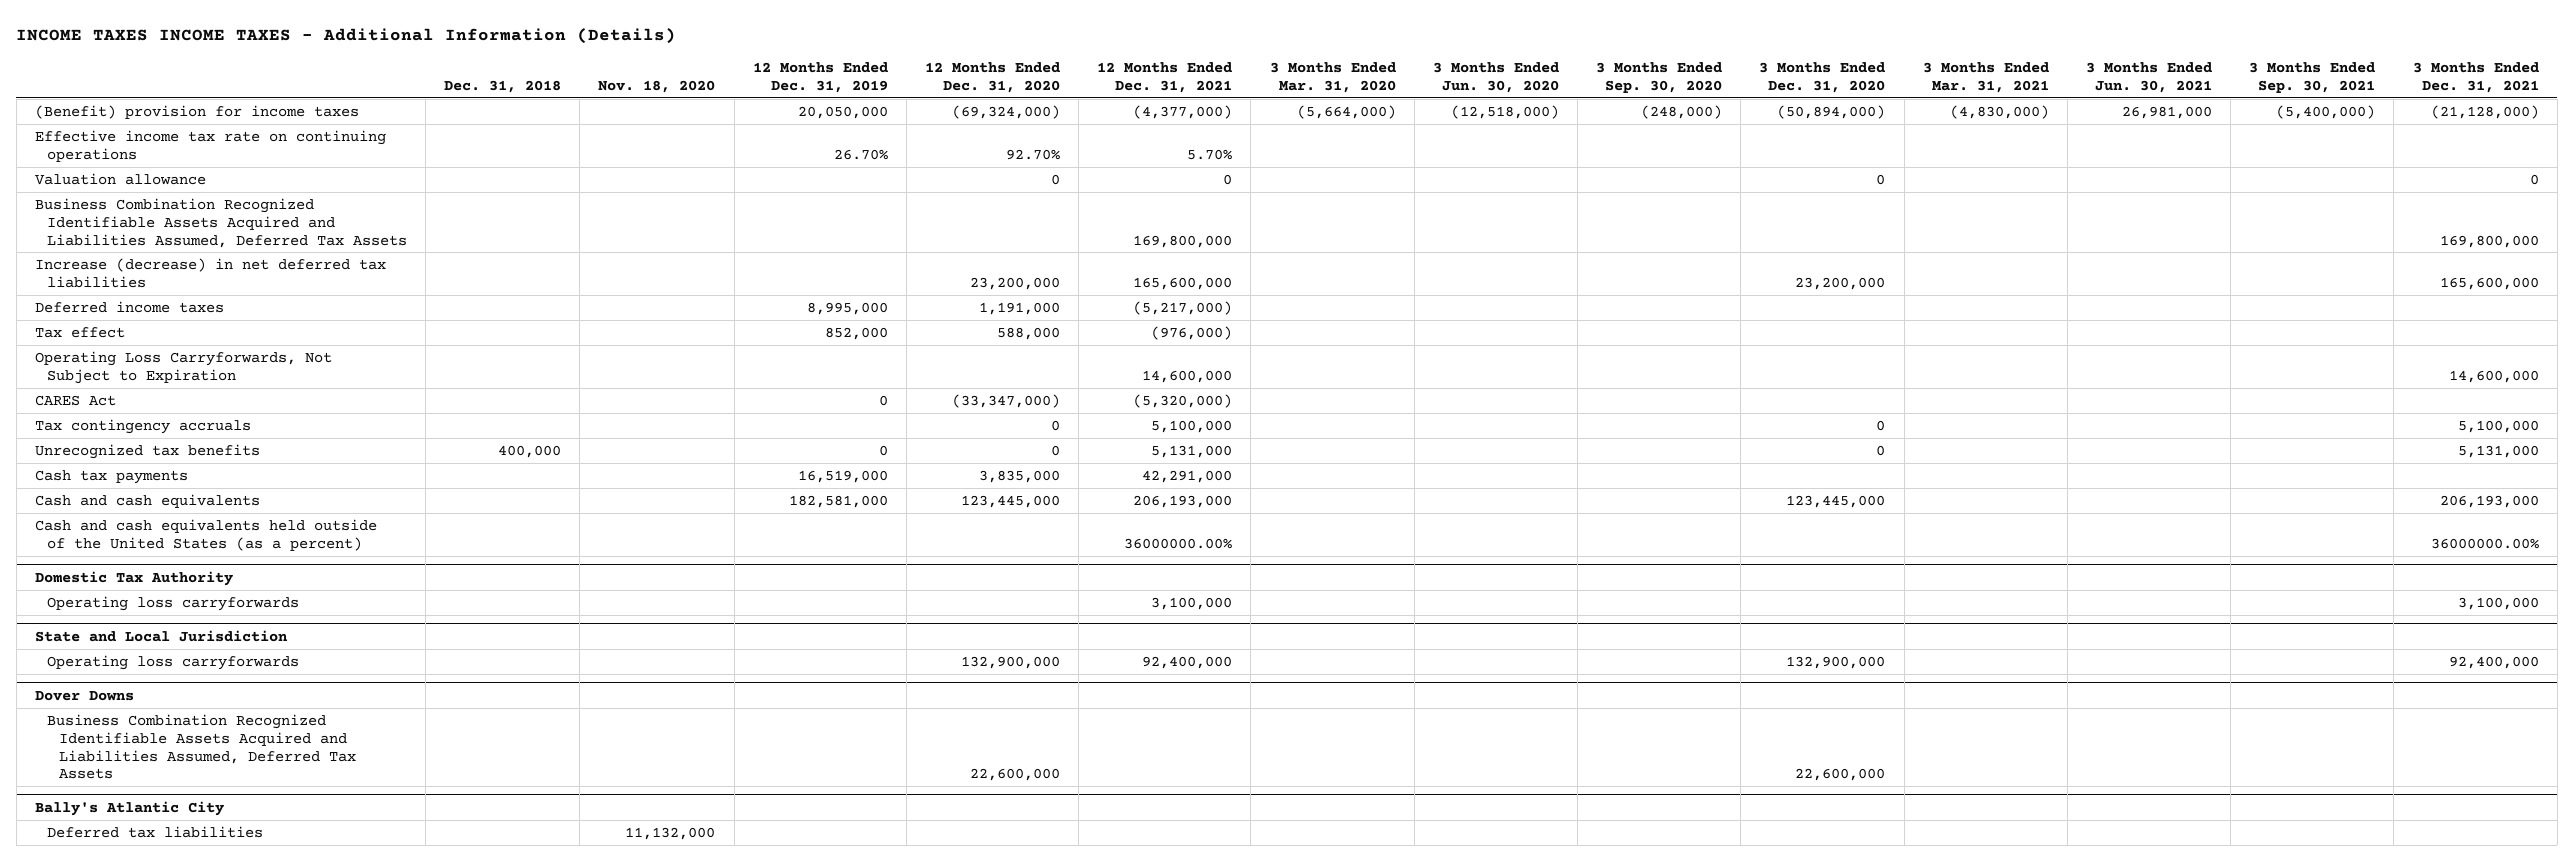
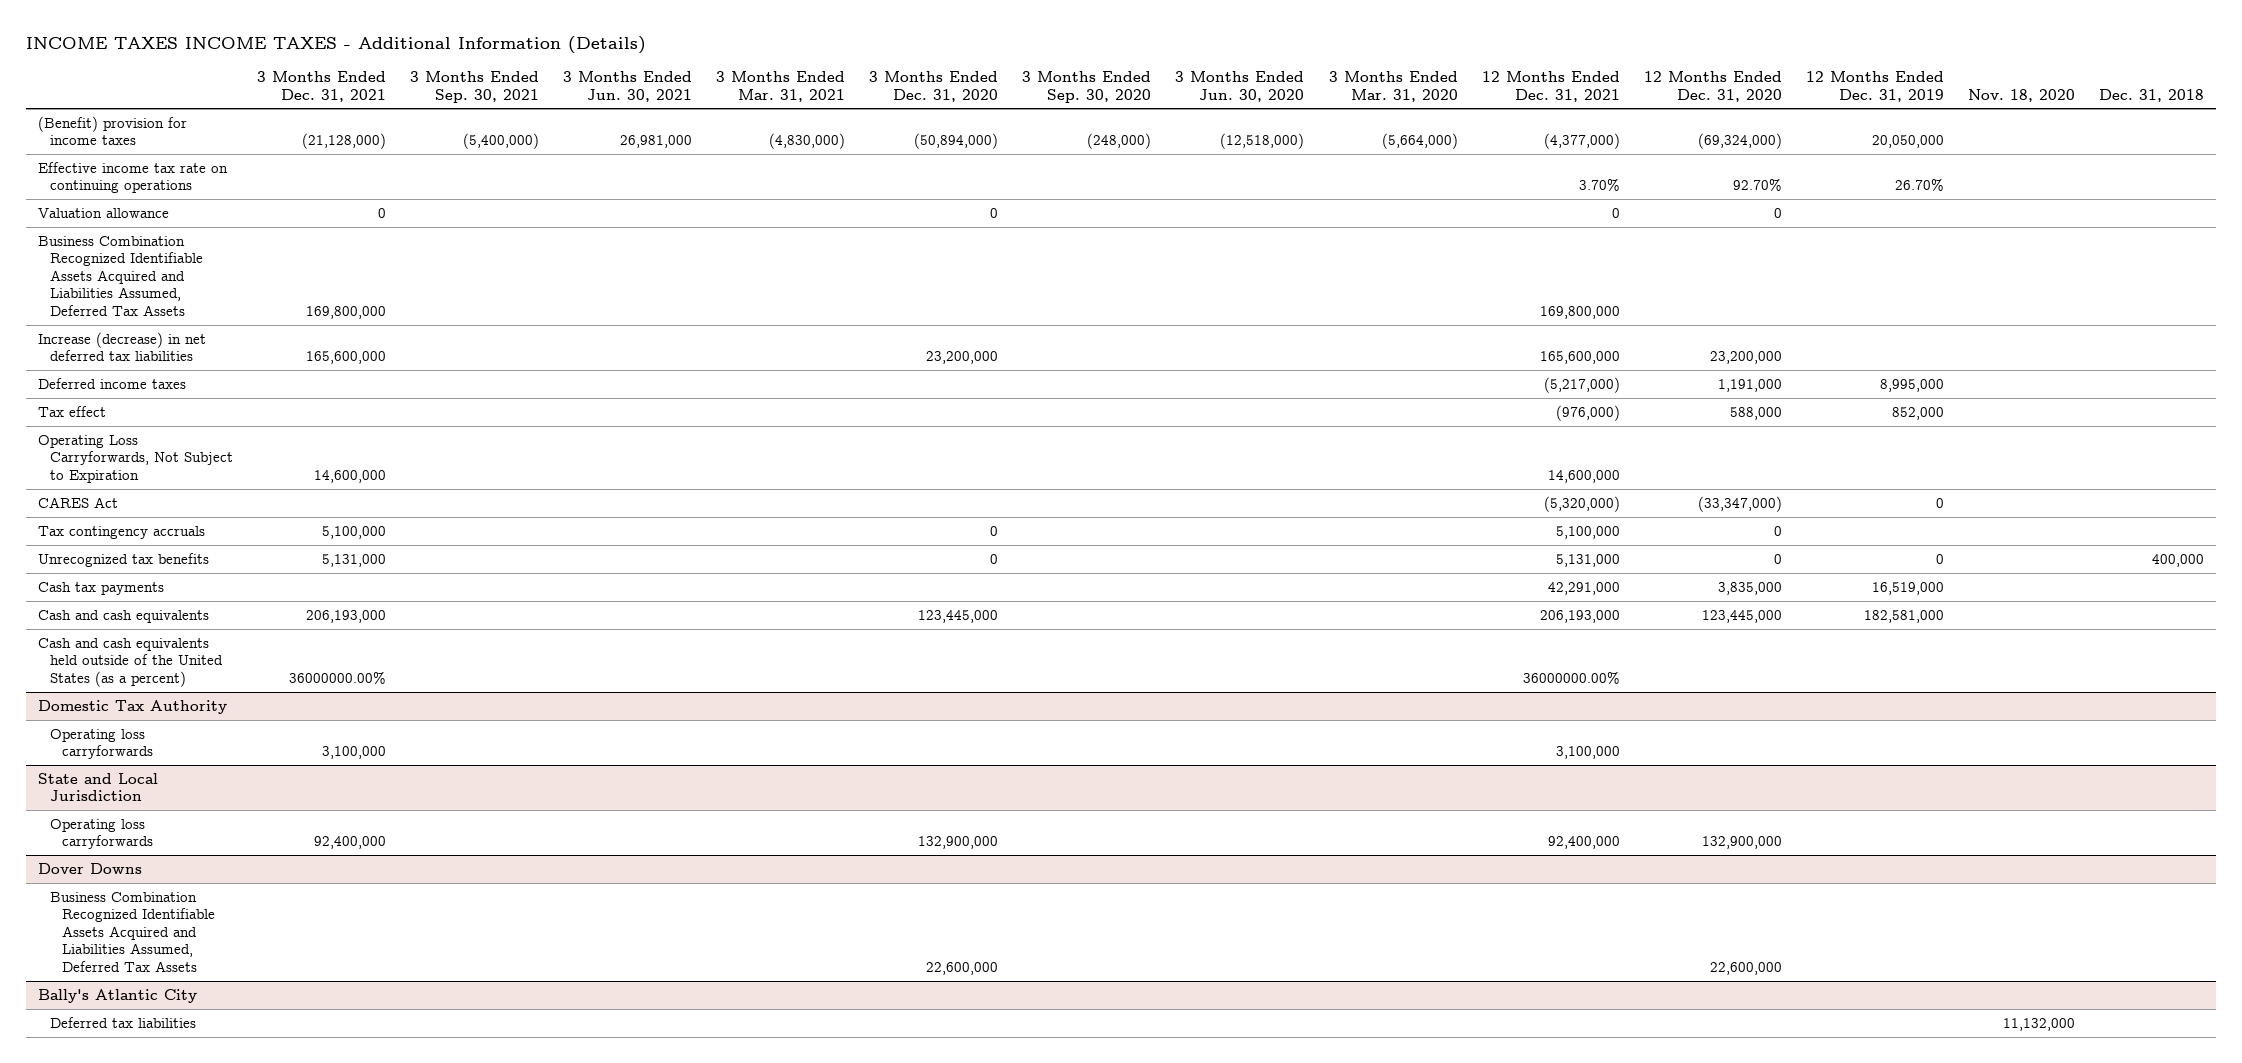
- | Dec. 31, 2018 | Nov. 18, 2020 | 12 Months Ended Dec. 31, 2019 | 12 Months Ended Dec. 31, 2020 | 12 Months Ended Dec. 31, 2021 | 3 Months Ended Mar. 31, 2020 | 3 Months Ended Jun. 30, 2020 | 3 Months Ended Sep. 30, 2020 | 3 Months Ended Dec. 31, 2020 | 3 Months Ended Mar. 31, 2021 | 3 Months Ended Jun. 30, 2021 | 3 Months Ended Sep. 30, 2021 | 3 Months Ended Dec. 31, 2021
+ | 3 Months Ended Dec. 31, 2021 | 3 Months Ended Sep. 30, 2021 | 3 Months Ended Jun. 30, 2021 | 3 Months Ended Mar. 31, 2021 | 3 Months Ended Dec. 31, 2020 | 3 Months Ended Sep. 30, 2020 | 3 Months Ended Jun. 30, 2020 | 3 Months Ended Mar. 31, 2020 | 12 Months Ended Dec. 31, 2021 | 12 Months Ended Dec. 31, 2020 | 12 Months Ended Dec. 31, 2019 | Nov. 18, 2020 | Dec. 31, 2018
- Effective income tax rate on continuing operations | | | 26.70% | 92.70% | 5.70% | | | | | | | |
+ Effective income tax rate on continuing operations | | | | | | | | | 3.70% | 92.70% | 26.70% | |

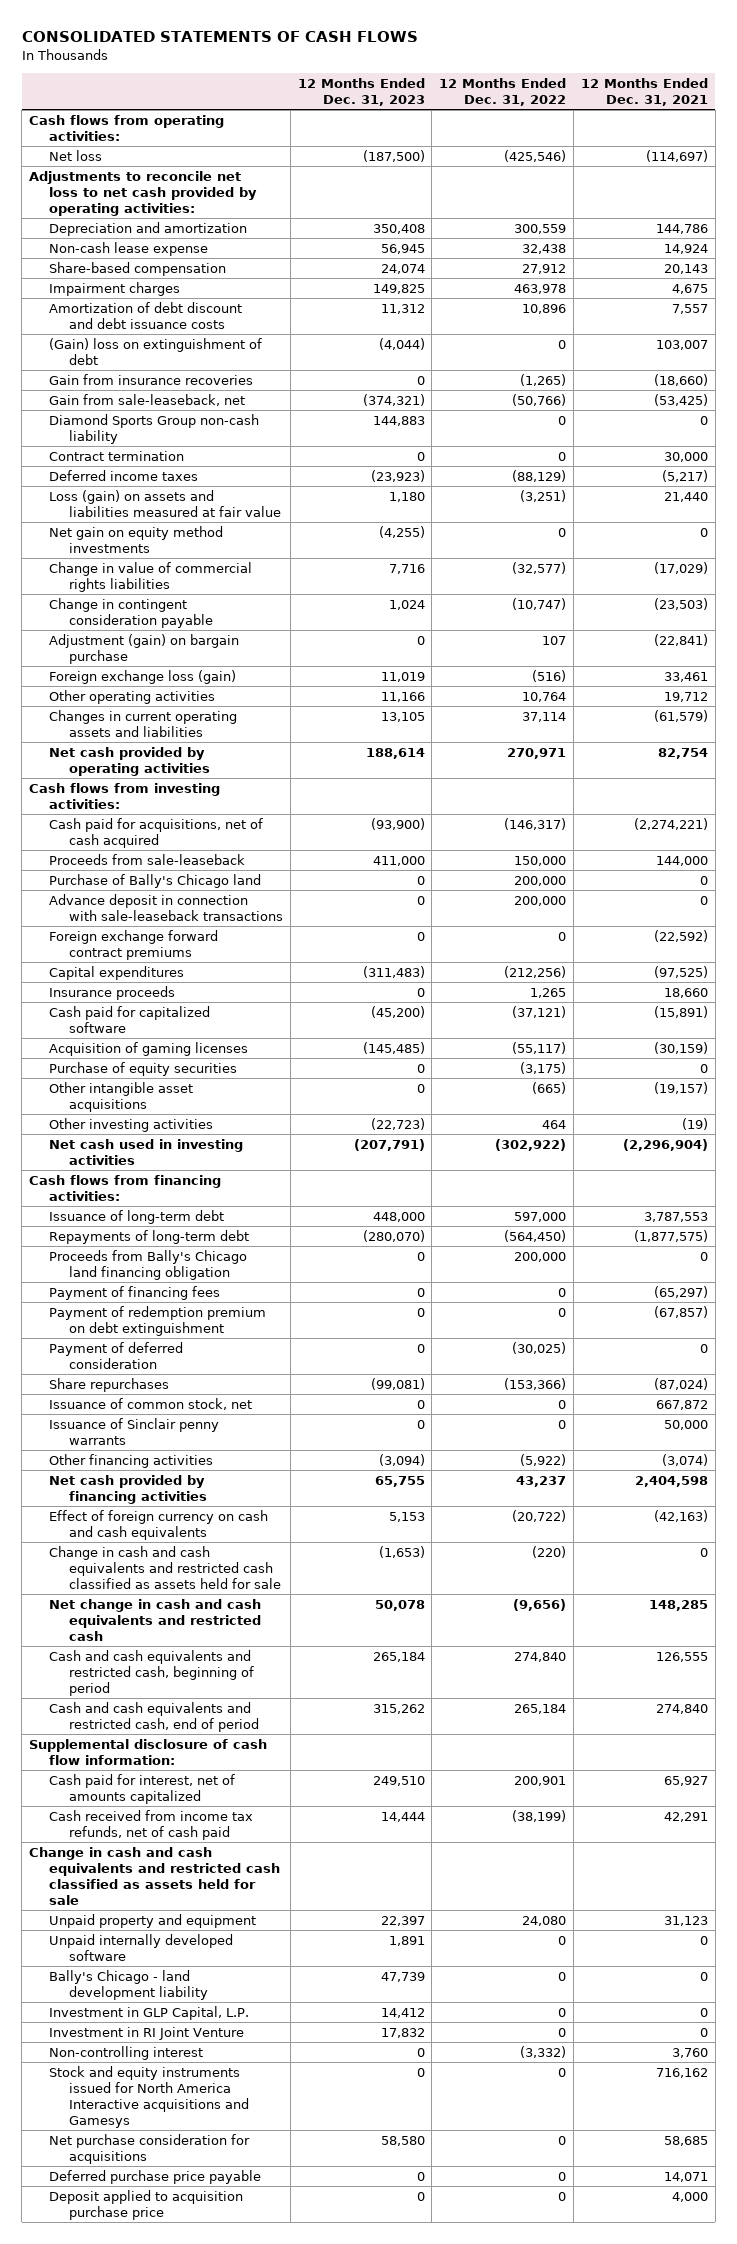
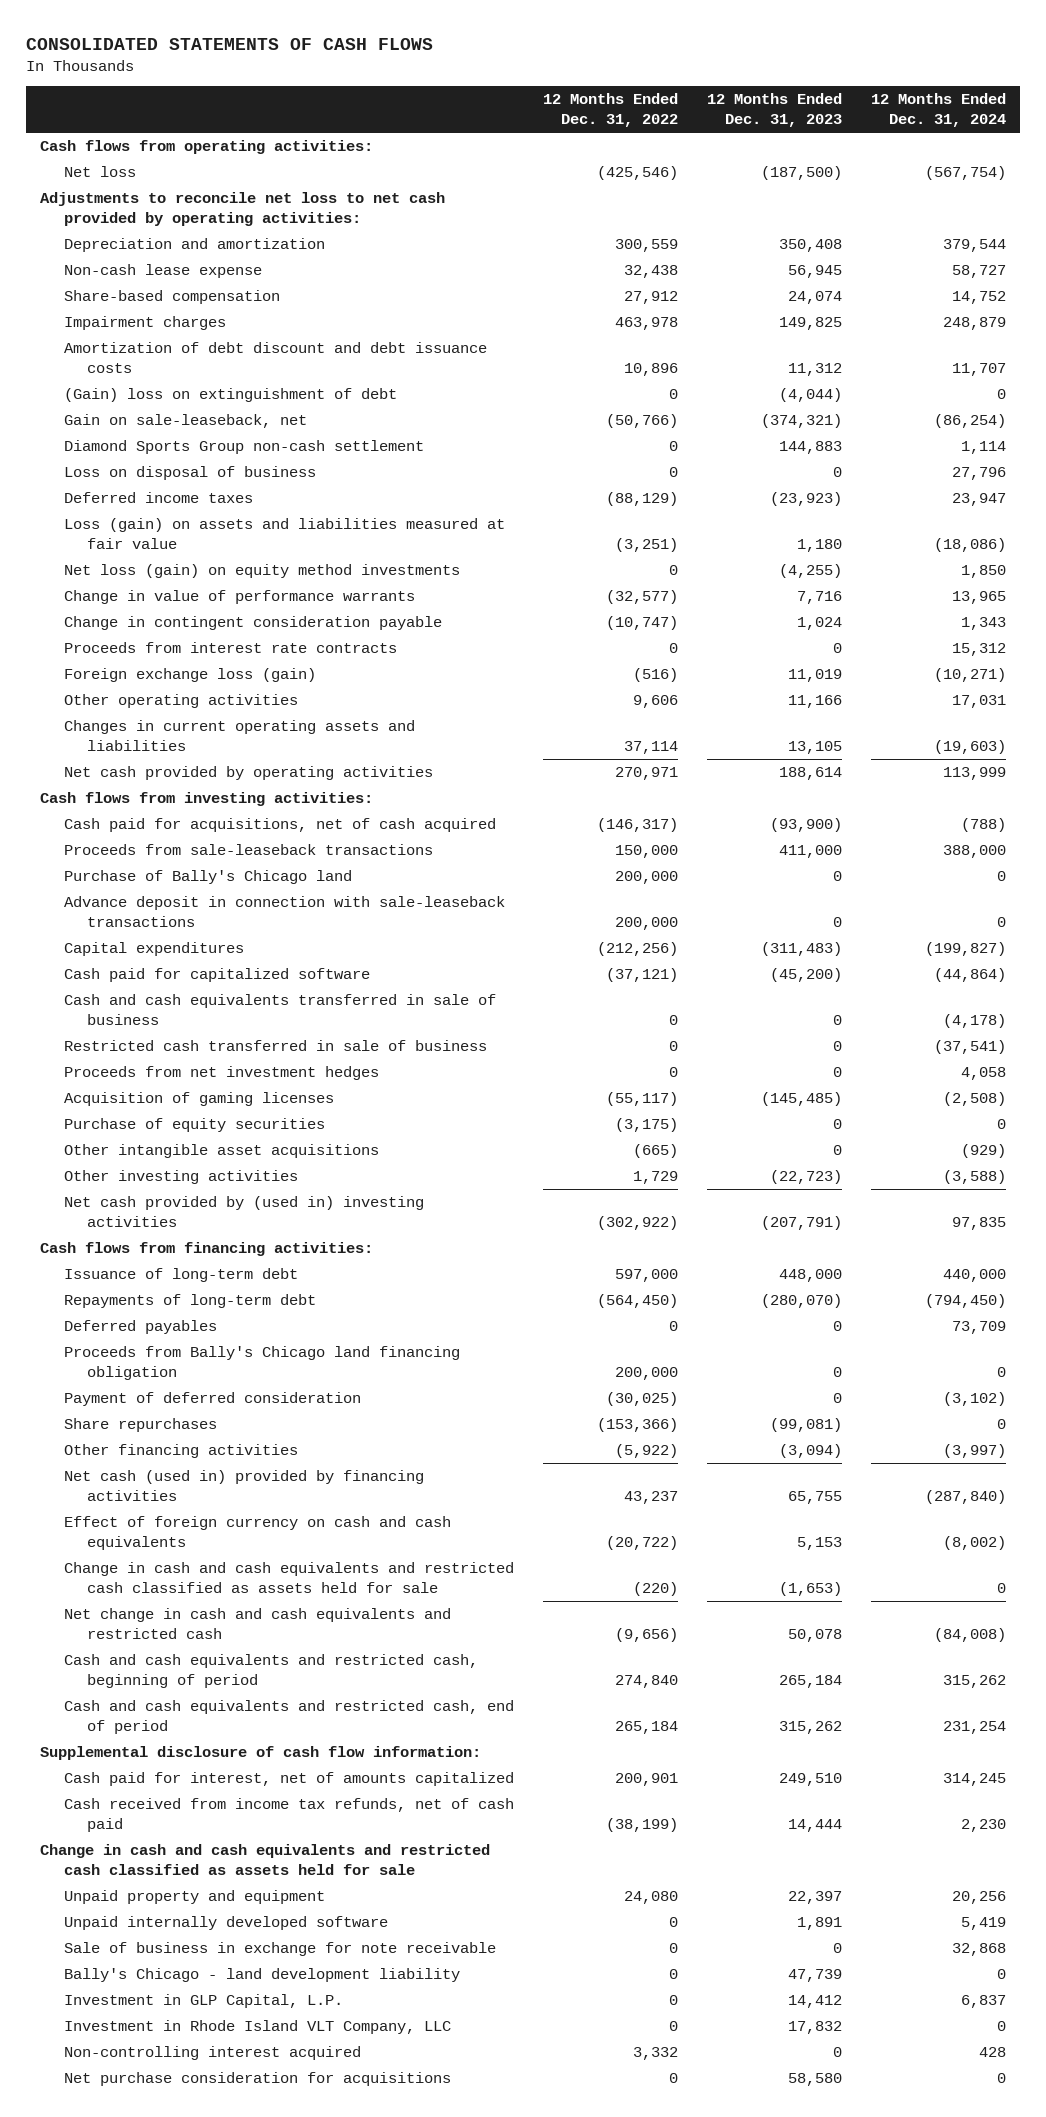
- | 12 Months Ended Dec. 31, 2023 | 12 Months Ended Dec. 31, 2022 | 12 Months Ended Dec. 31, 2021
+ | 12 Months Ended Dec. 31, 2022 | 12 Months Ended Dec. 31, 2023 | 12 Months Ended Dec. 31, 2024
- Gain from insurance recoveries | 0 | (1,265) | (18,660)
- Gain from sale-leaseback, net | (374,321) | (50,766) | (53,425)
- Diamond Sports Group non-cash liability | 144,883 | 0 | 0
- Contract termination | 0 | 0 | 30,000
+ Gain on sale-leaseback, net | (50,766) | (374,321) | (86,254)
+ Diamond Sports Group non-cash settlement | 0 | 144,883 | 1,114
+ Loss on disposal of business | 0 | 0 | 27,796
- Net gain on equity method investments | (4,255) | 0 | 0
- Change in value of commercial rights liabilities | 7,716 | (32,577) | (17,029)
+ Net loss (gain) on equity method investments | 0 | (4,255) | 1,850
+ Change in value of performance warrants | (32,577) | 7,716 | 13,965
- Adjustment (gain) on bargain purchase | 0 | 107 | (22,841)
+ Proceeds from interest rate contracts | 0 | 0 | 15,312
- Other operating activities | 11,166 | 10,764 | 19,712
+ Other operating activities | 9,606 | 11,166 | 17,031
- Proceeds from sale-leaseback | 411,000 | 150,000 | 144,000
+ Proceeds from sale-leaseback transactions | 150,000 | 411,000 | 388,000
- Foreign exchange forward contract premiums | 0 | 0 | (22,592)
- Insurance proceeds | 0 | 1,265 | 18,660
+ Cash and cash equivalents transferred in sale of business | 0 | 0 | (4,178)
+ Restricted cash transferred in sale of business | 0 | 0 | (37,541)
+ Proceeds from net investment hedges | 0 | 0 | 4,058
- Other investing activities | (22,723) | 464 | (19)
- Net cash used in investing activities | (207,791) | (302,922) | (2,296,904)
+ Other investing activities | 1,729 | (22,723) | (3,588)
+ Net cash provided by (used in) investing activities | (302,922) | (207,791) | 97,835
+ Deferred payables | 0 | 0 | 73,709
- Payment of financing fees | 0 | 0 | (65,297)
- Payment of redemption premium on debt extinguishment | 0 | 0 | (67,857)
- Issuance of common stock, net | 0 | 0 | 667,872
- Issuance of Sinclair penny warrants | 0 | 0 | 50,000
- Net cash provided by financing activities | 65,755 | 43,237 | 2,404,598
+ Net cash (used in) provided by financing activities | 43,237 | 65,755 | (287,840)
+ Sale of business in exchange for note receivable | 0 | 0 | 32,868
- Investment in RI Joint Venture | 17,832 | 0 | 0
- Non-controlling interest | 0 | (3,332) | 3,760
- Stock and equity instruments issued for North America Interactive acquisitions and Gamesys | 0 | 0 | 716,162
+ Investment in Rhode Island VLT Company, LLC | 0 | 17,832 | 0
+ Non-controlling interest acquired | 3,332 | 0 | 428
- Deferred purchase price payable | 0 | 0 | 14,071
- Deposit applied to acquisition purchase price | 0 | 0 | 4,000

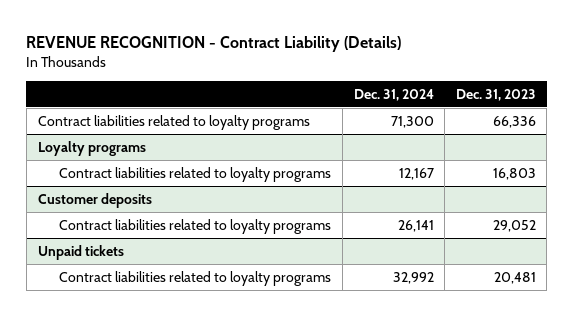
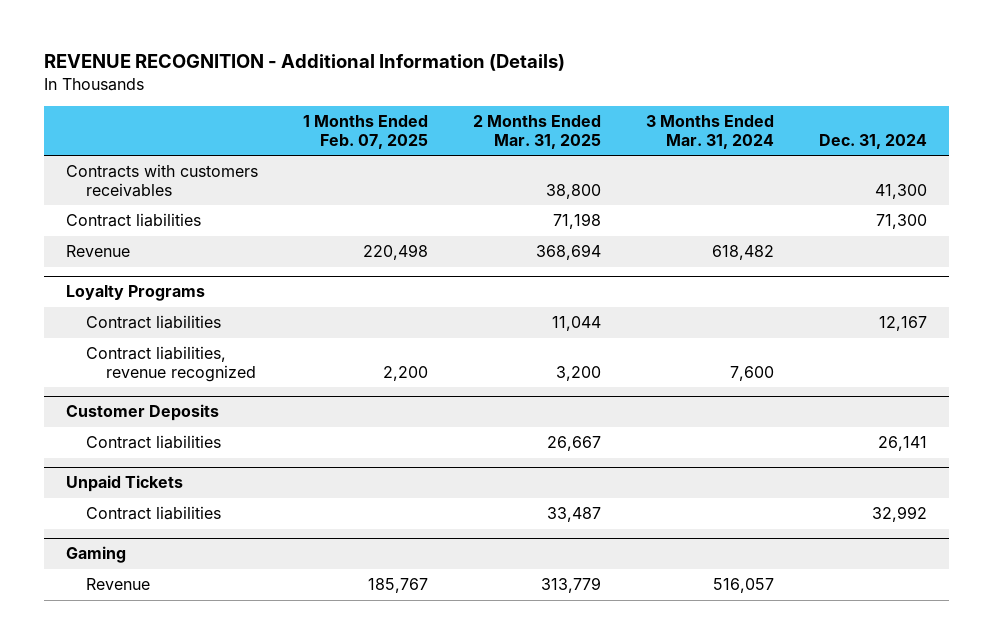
- REVENUE RECOGNITION - Contract Liability (Details)
+ REVENUE RECOGNITION - Additional Information (Details)
- | Dec. 31, 2024 | Dec. 31, 2023
+ | 1 Months Ended Feb. 07, 2025 | 2 Months Ended Mar. 31, 2025 | 3 Months Ended Mar. 31, 2024 | Dec. 31, 2024
- Contract liabilities related to loyalty programs | 71,300 | 66,336
- Loyalty programs
- Contract liabilities related to loyalty programs | 12,167 | 16,803
- Customer deposits
- Contract liabilities related to loyalty programs | 26,141 | 29,052
- Unpaid tickets
- Contract liabilities related to loyalty programs | 32,992 | 20,481
+ Contracts with customers receivables | | 38,800 | | 41,300
+ Contract liabilities | | 71,198 | | 71,300
+ Revenue | 220,498 | 368,694 | 618,482 |
+ Loyalty Programs
+ Contract liabilities | | 11,044 | | 12,167
+ Contract liabilities, revenue recognized | 2,200 | 3,200 | 7,600 |
+ Customer Deposits
+ Contract liabilities | | 26,667 | | 26,141
+ Unpaid Tickets
+ Contract liabilities | | 33,487 | | 32,992
+ Gaming
+ Revenue | 185,767 | 313,779 | 516,057 |

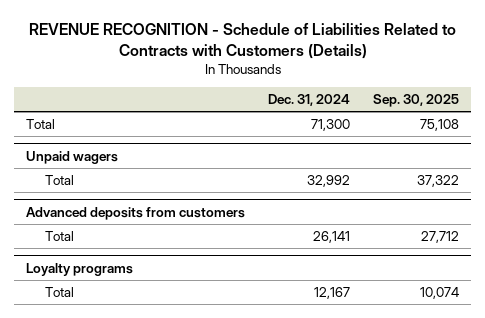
- REVENUE RECOGNITION - Additional Information (Details)
+ REVENUE RECOGNITION - Schedule of Liabilities Related to Contracts with Customers (Details)
- | 1 Months Ended Feb. 07, 2025 | 2 Months Ended Mar. 31, 2025 | 3 Months Ended Mar. 31, 2024 | Dec. 31, 2024
+ | Dec. 31, 2024 | Sep. 30, 2025
- Contracts with customers receivables | | 38,800 | | 41,300
- Contract liabilities | | 71,198 | | 71,300
- Revenue | 220,498 | 368,694 | 618,482 |
- Loyalty Programs
- Contract liabilities | | 11,044 | | 12,167
- Contract liabilities, revenue recognized | 2,200 | 3,200 | 7,600 |
- Customer Deposits
- Contract liabilities | | 26,667 | | 26,141
- Unpaid Tickets
- Contract liabilities | | 33,487 | | 32,992
- Gaming
- Revenue | 185,767 | 313,779 | 516,057 |
+ Total | 71,300 | 75,108
+ Unpaid wagers
+ Total | 32,992 | 37,322
+ Advanced deposits from customers
+ Total | 26,141 | 27,712
+ Loyalty programs
+ Total | 12,167 | 10,074

